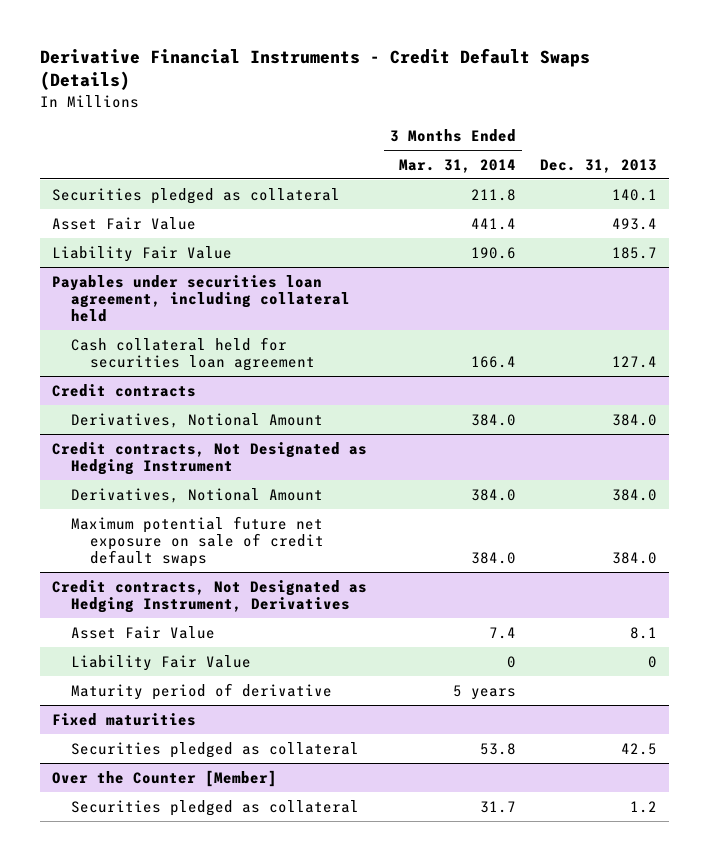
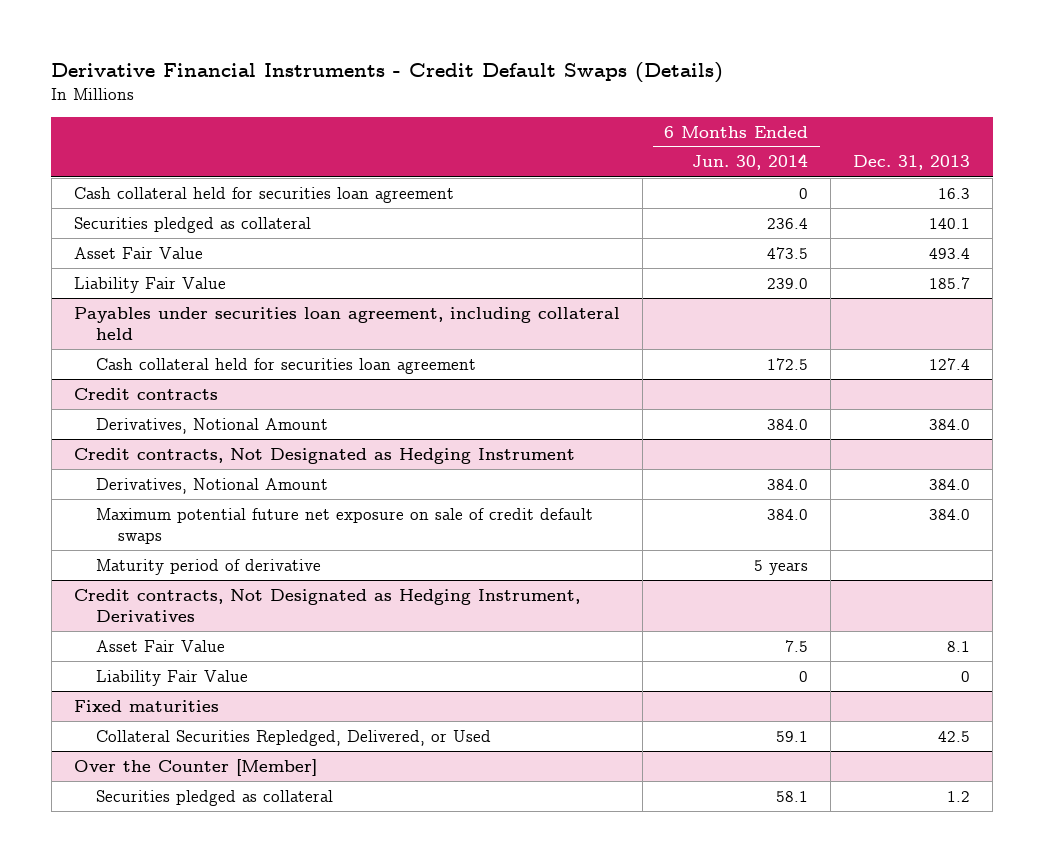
- | 3 Months Ended Mar. 31, 2014 | Dec. 31, 2013
+ | 6 Months Ended Jun. 30, 2014 | Dec. 31, 2013
+ Cash collateral held for securities loan agreement | 0 | 16.3
@ Credit contracts, Not Designated as Hedging Instrument
+ Maturity period of derivative | 5 years |
@ Credit contracts, Not Designated as Hedging Instrument, Derivatives
- Maturity period of derivative | 5 years |
@ Fixed maturities
- Securities pledged as collateral | 53.8 | 42.5
+ Collateral Securities Repledged, Delivered, or Used | 59.1 | 42.5

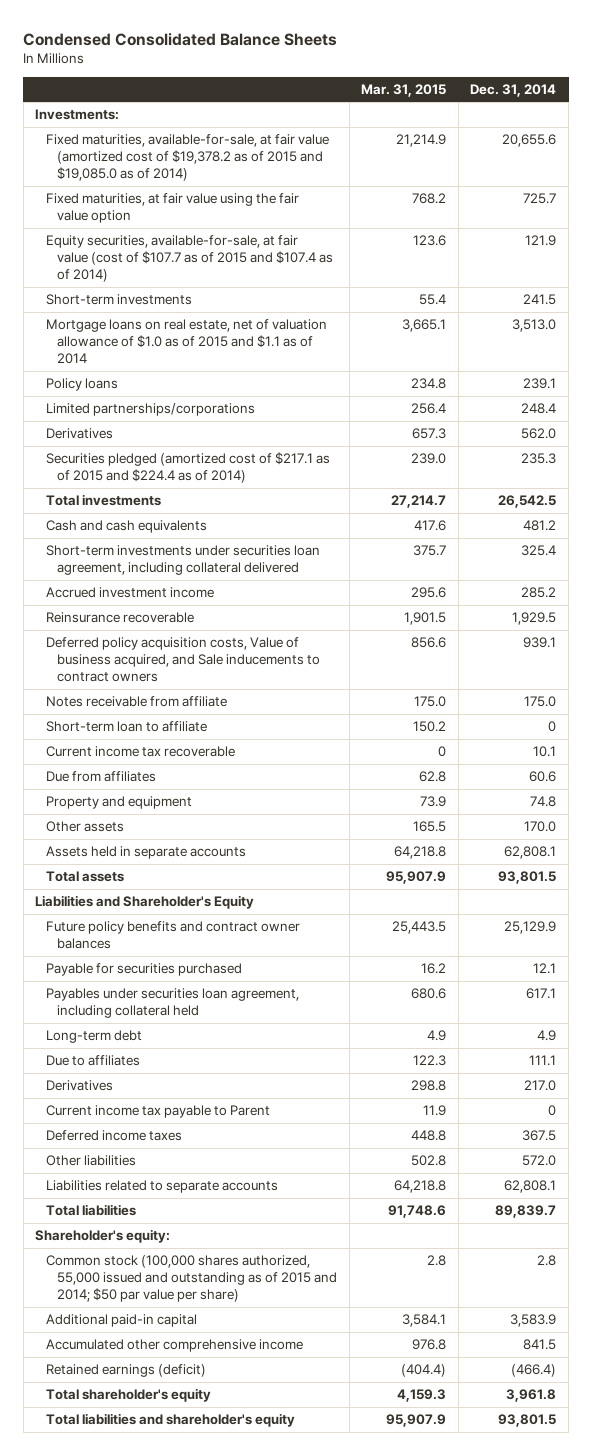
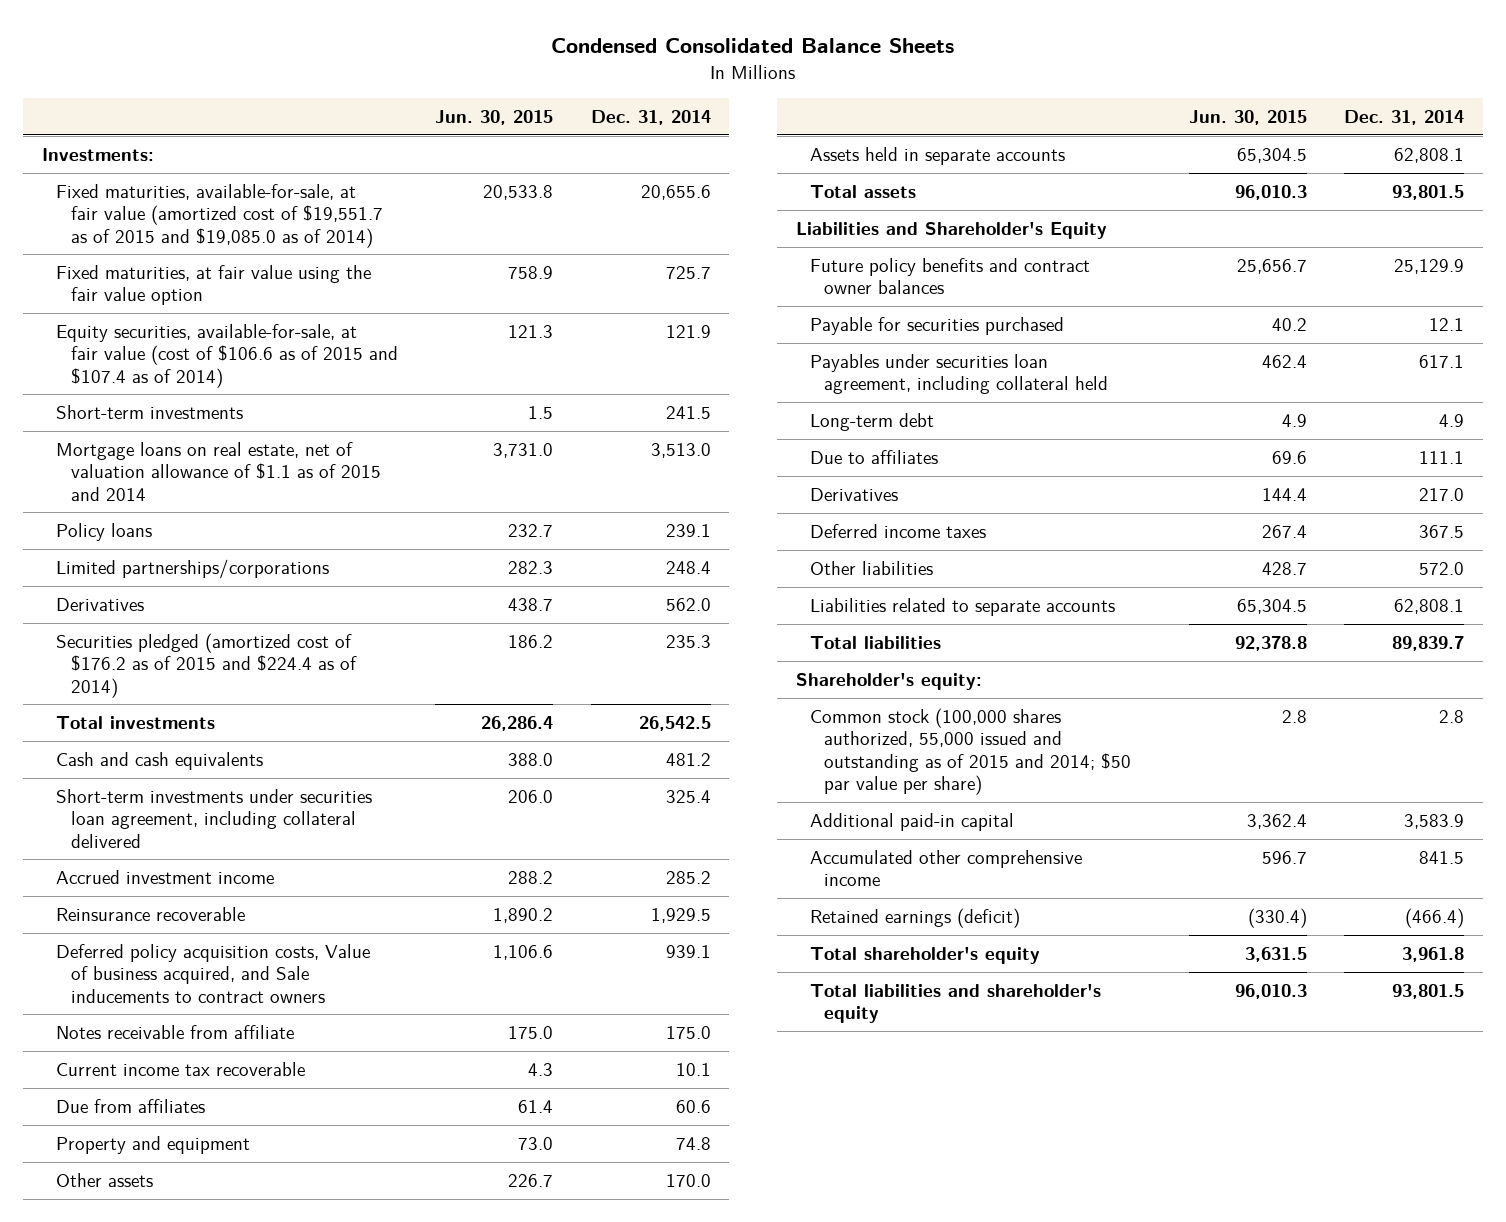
- | Mar. 31, 2015 | Dec. 31, 2014
+ | Jun. 30, 2015 | Dec. 31, 2014
- Fixed maturities, available-for-sale, at fair value (amortized cost of $19,378.2 as of 2015 and $19,085.0 as of 2014) | 21,214.9 | 20,655.6
+ Fixed maturities, available-for-sale, at fair value (amortized cost of $19,551.7 as of 2015 and $19,085.0 as of 2014) | 20,533.8 | 20,655.6
- Equity securities, available-for-sale, at fair value (cost of $107.7 as of 2015 and $107.4 as of 2014) | 123.6 | 121.9
+ Equity securities, available-for-sale, at fair value (cost of $106.6 as of 2015 and $107.4 as of 2014) | 121.3 | 121.9
- Mortgage loans on real estate, net of valuation allowance of $1.0 as of 2015 and $1.1 as of 2014 | 3,665.1 | 3,513.0
+ Mortgage loans on real estate, net of valuation allowance of $1.1 as of 2015 and 2014 | 3,731.0 | 3,513.0
- Securities pledged (amortized cost of $217.1 as of 2015 and $224.4 as of 2014) | 239.0 | 235.3
+ Securities pledged (amortized cost of $176.2 as of 2015 and $224.4 as of 2014) | 186.2 | 235.3
- Short-term loan to affiliate | 150.2 | 0
- Current income tax payable to Parent | 11.9 | 0

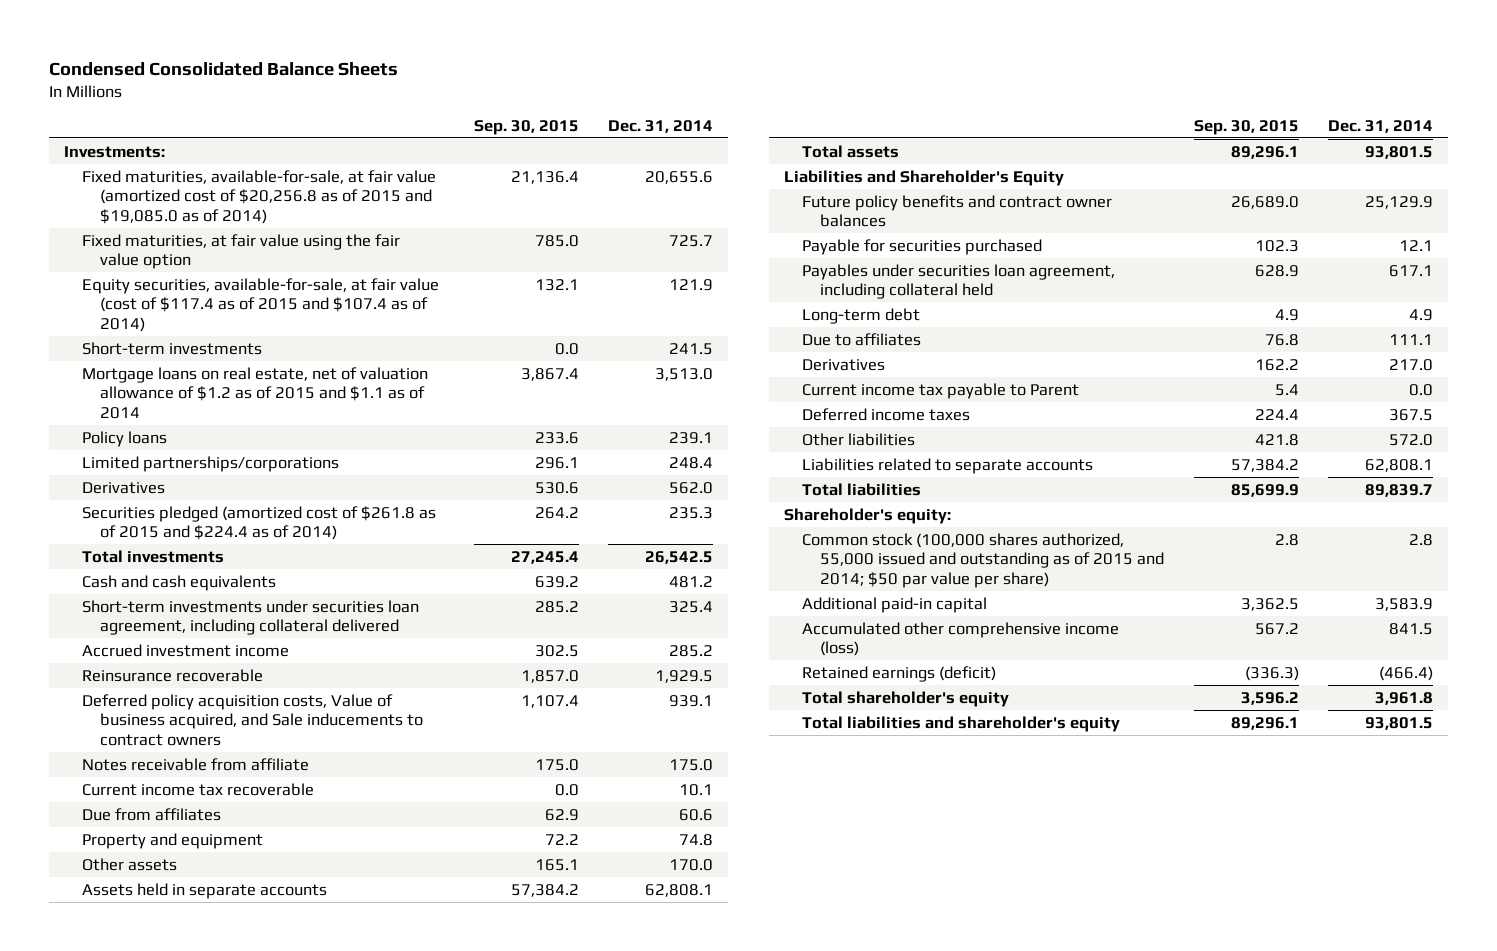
- | Jun. 30, 2015 | Dec. 31, 2014
+ | Sep. 30, 2015 | Dec. 31, 2014
- Fixed maturities, available-for-sale, at fair value (amortized cost of $19,551.7 as of 2015 and $19,085.0 as of 2014) | 20,533.8 | 20,655.6
+ Fixed maturities, available-for-sale, at fair value (amortized cost of $20,256.8 as of 2015 and $19,085.0 as of 2014) | 21,136.4 | 20,655.6
- Equity securities, available-for-sale, at fair value (cost of $106.6 as of 2015 and $107.4 as of 2014) | 121.3 | 121.9
+ Equity securities, available-for-sale, at fair value (cost of $117.4 as of 2015 and $107.4 as of 2014) | 132.1 | 121.9
- Mortgage loans on real estate, net of valuation allowance of $1.1 as of 2015 and 2014 | 3,731.0 | 3,513.0
+ Mortgage loans on real estate, net of valuation allowance of $1.2 as of 2015 and $1.1 as of 2014 | 3,867.4 | 3,513.0
- Securities pledged (amortized cost of $176.2 as of 2015 and $224.4 as of 2014) | 186.2 | 235.3
+ Securities pledged (amortized cost of $261.8 as of 2015 and $224.4 as of 2014) | 264.2 | 235.3
+ Current income tax payable to Parent | 5.4 | 0.0
- Accumulated other comprehensive income | 596.7 | 841.5
+ Accumulated other comprehensive income (loss) | 567.2 | 841.5

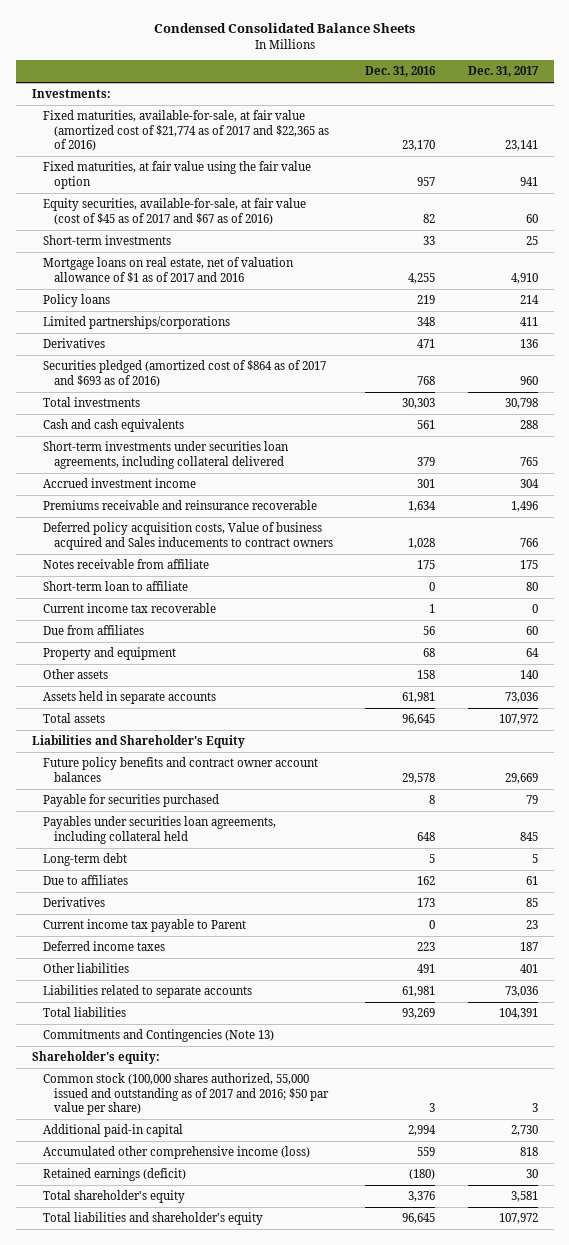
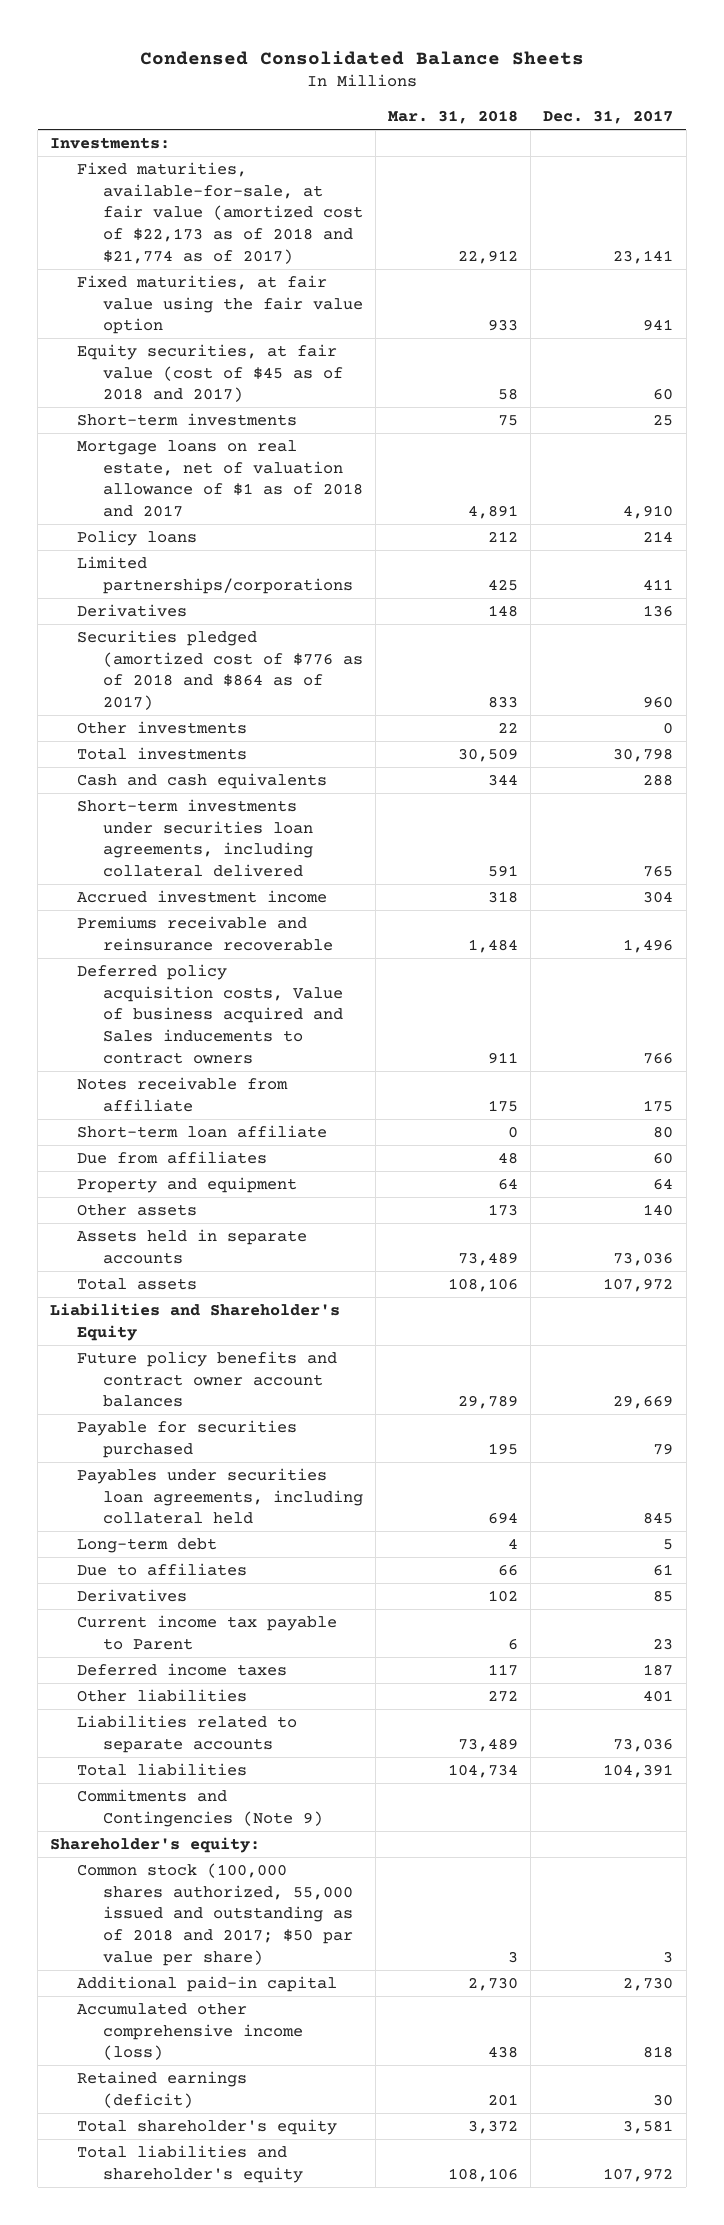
- | Dec. 31, 2016 | Dec. 31, 2017
+ | Mar. 31, 2018 | Dec. 31, 2017
- Fixed maturities, available-for-sale, at fair value (amortized cost of $21,774 as of 2017 and $22,365 as of 2016) | 23,170 | 23,141
+ Fixed maturities, available-for-sale, at fair value (amortized cost of $22,173 as of 2018 and $21,774 as of 2017) | 22,912 | 23,141
- Equity securities, available-for-sale, at fair value (cost of $45 as of 2017 and $67 as of 2016) | 82 | 60
+ Equity securities, at fair value (cost of $45 as of 2018 and 2017) | 58 | 60
- Mortgage loans on real estate, net of valuation allowance of $1 as of 2017 and 2016 | 4,255 | 4,910
+ Mortgage loans on real estate, net of valuation allowance of $1 as of 2018 and 2017 | 4,891 | 4,910
- Securities pledged (amortized cost of $864 as of 2017 and $693 as of 2016) | 768 | 960
+ Securities pledged (amortized cost of $776 as of 2018 and $864 as of 2017) | 833 | 960
+ Other investments | 22 | 0
- Short-term loan to affiliate | 0 | 80
- Current income tax recoverable | 1 | 0
+ Short-term loan affiliate | 0 | 80
- Commitments and Contingencies (Note 13)
+ Commitments and Contingencies (Note 9)
- Common stock (100,000 shares authorized, 55,000 issued and outstanding as of 2017 and 2016; $50 par value per share) | 3 | 3
+ Common stock (100,000 shares authorized, 55,000 issued and outstanding as of 2018 and 2017; $50 par value per share) | 3 | 3

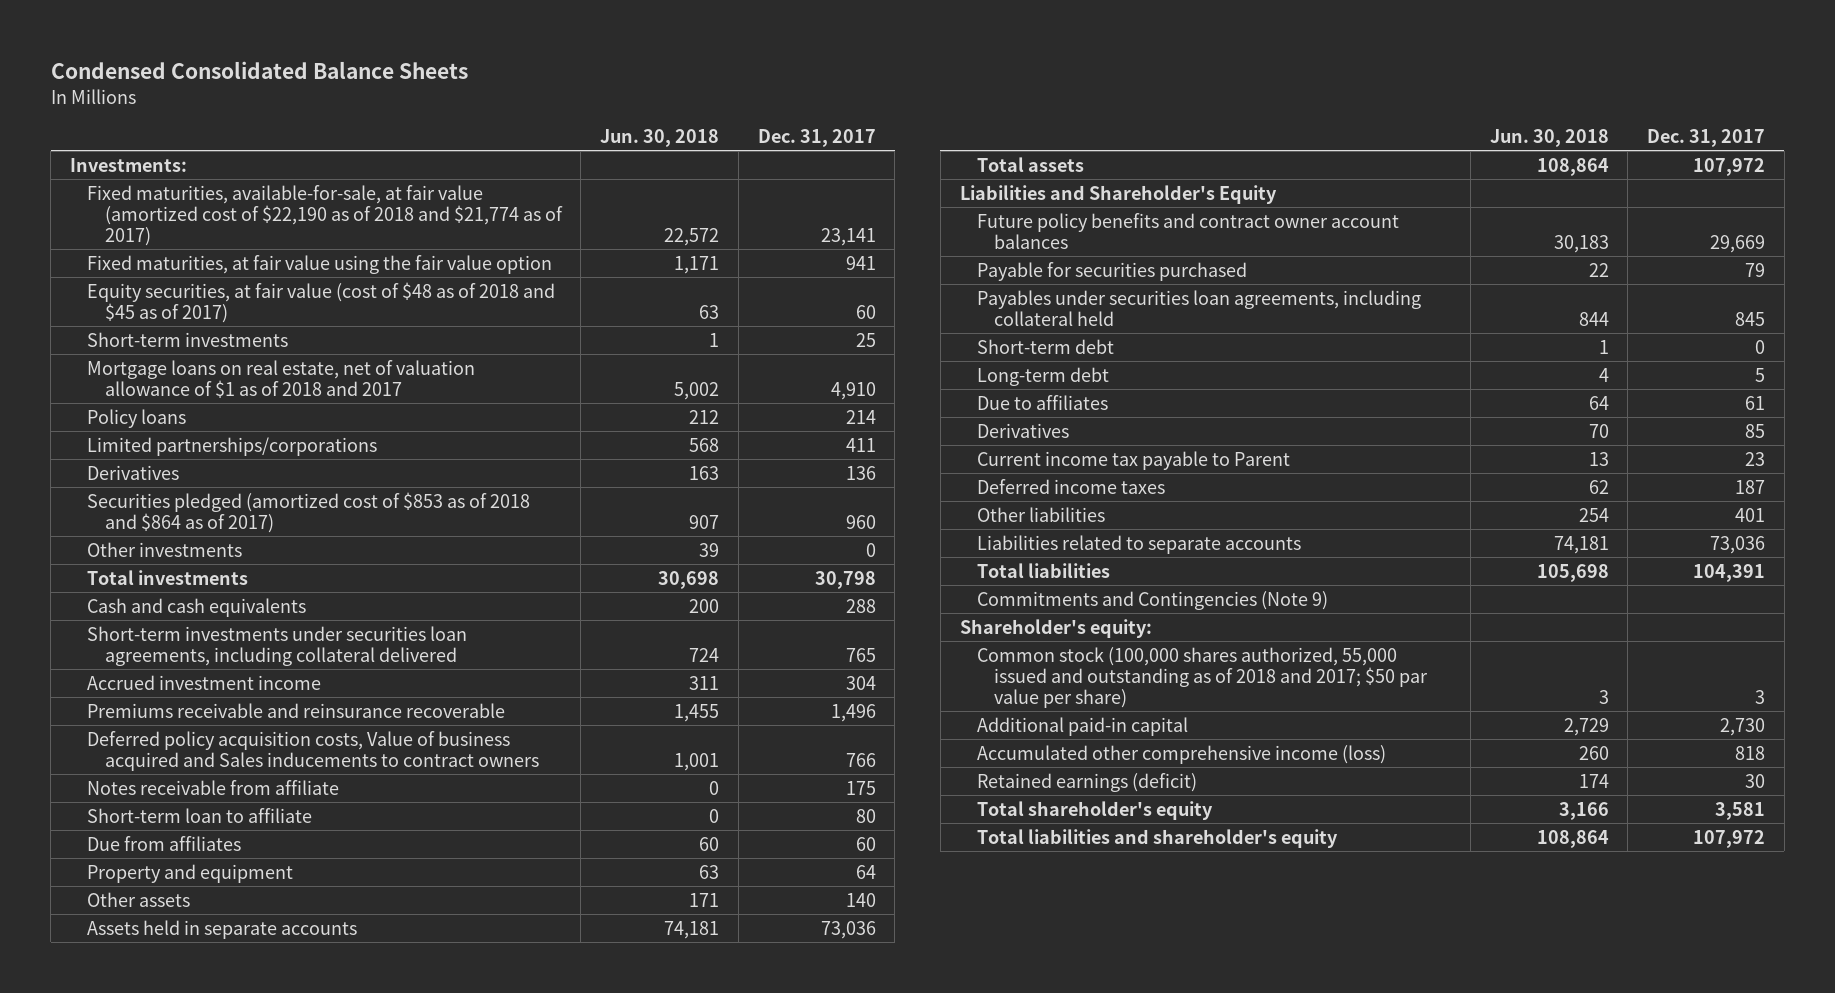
- | Mar. 31, 2018 | Dec. 31, 2017
+ | Jun. 30, 2018 | Dec. 31, 2017
- Fixed maturities, available-for-sale, at fair value (amortized cost of $22,173 as of 2018 and $21,774 as of 2017) | 22,912 | 23,141
+ Fixed maturities, available-for-sale, at fair value (amortized cost of $22,190 as of 2018 and $21,774 as of 2017) | 22,572 | 23,141
- Equity securities, at fair value (cost of $45 as of 2018 and 2017) | 58 | 60
+ Equity securities, at fair value (cost of $48 as of 2018 and $45 as of 2017) | 63 | 60
- Securities pledged (amortized cost of $776 as of 2018 and $864 as of 2017) | 833 | 960
+ Securities pledged (amortized cost of $853 as of 2018 and $864 as of 2017) | 907 | 960
- Short-term loan affiliate | 0 | 80
+ Short-term loan to affiliate | 0 | 80
+ Short-term debt | 1 | 0

